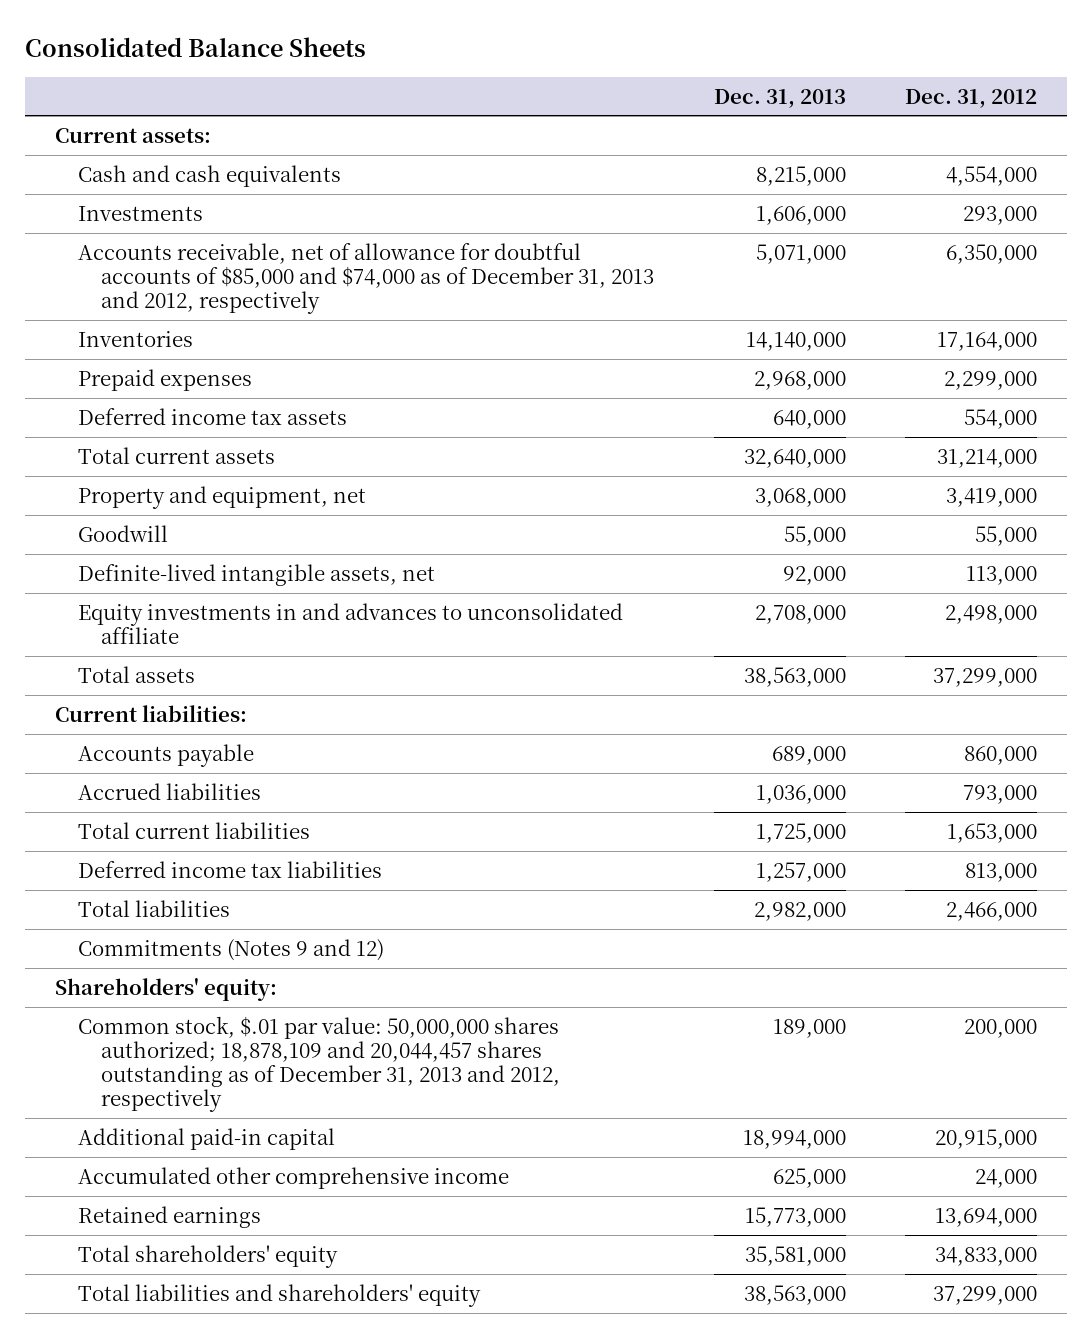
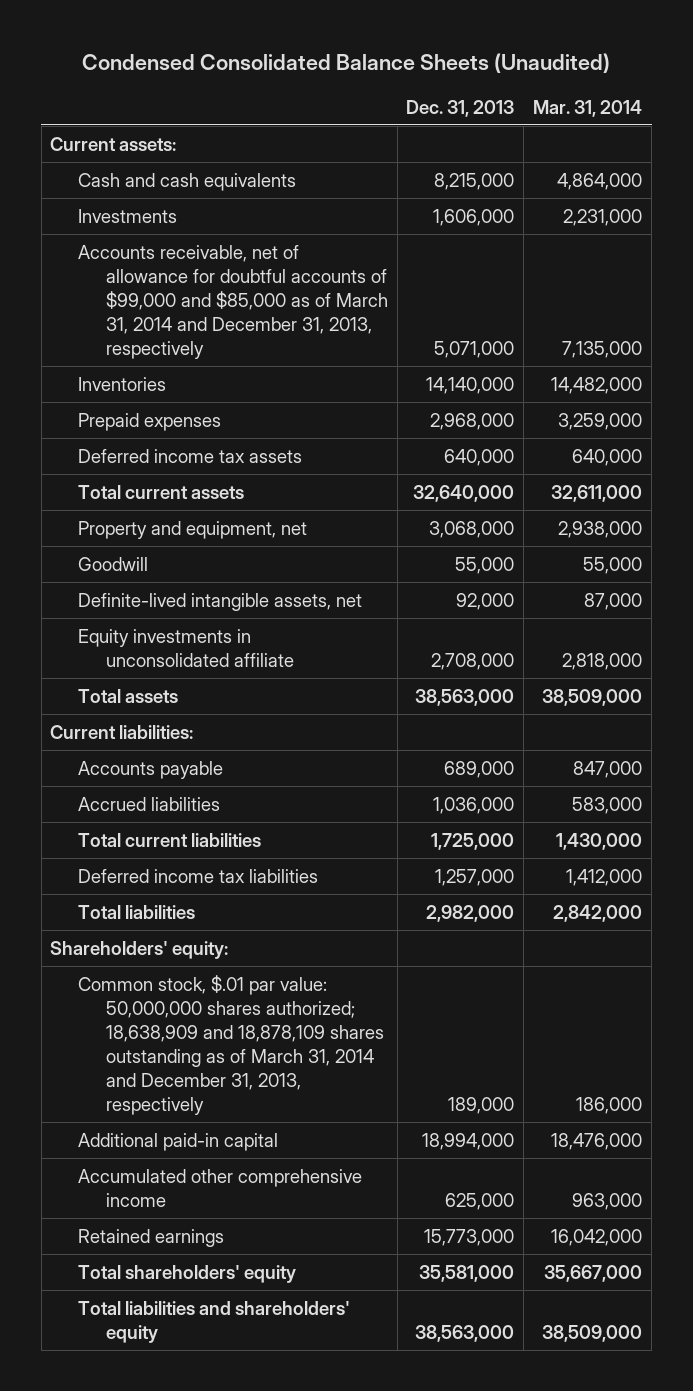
- Consolidated Balance Sheets
+ Condensed Consolidated Balance Sheets (Unaudited)
- | Dec. 31, 2013 | Dec. 31, 2012
+ | Dec. 31, 2013 | Mar. 31, 2014
- Accounts receivable, net of allowance for doubtful accounts of $85,000 and $74,000 as of December 31, 2013 and 2012, respectively | 5,071,000 | 6,350,000
+ Accounts receivable, net of allowance for doubtful accounts of $99,000 and $85,000 as of March 31, 2014 and December 31, 2013, respectively | 5,071,000 | 7,135,000
- Equity investments in and advances to unconsolidated affiliate | 2,708,000 | 2,498,000
+ Equity investments in unconsolidated affiliate | 2,708,000 | 2,818,000
- Commitments (Notes 9 and 12)
- Common stock, $.01 par value: 50,000,000 shares authorized; 18,878,109 and 20,044,457 shares outstanding as of December 31, 2013 and 2012, respectively | 189,000 | 200,000
+ Common stock, $.01 par value: 50,000,000 shares authorized; 18,638,909 and 18,878,109 shares outstanding as of March 31, 2014 and December 31, 2013, respectively | 189,000 | 186,000

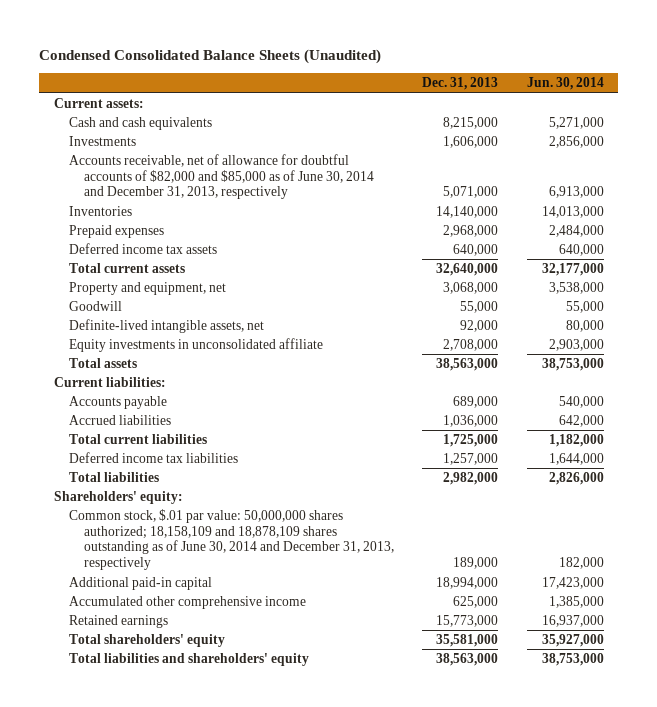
- | Dec. 31, 2013 | Mar. 31, 2014
+ | Dec. 31, 2013 | Jun. 30, 2014
- Accounts receivable, net of allowance for doubtful accounts of $99,000 and $85,000 as of March 31, 2014 and December 31, 2013, respectively | 5,071,000 | 7,135,000
+ Accounts receivable, net of allowance for doubtful accounts of $82,000 and $85,000 as of June 30, 2014 and December 31, 2013, respectively | 5,071,000 | 6,913,000
- Common stock, $.01 par value: 50,000,000 shares authorized; 18,638,909 and 18,878,109 shares outstanding as of March 31, 2014 and December 31, 2013, respectively | 189,000 | 186,000
+ Common stock, $.01 par value: 50,000,000 shares authorized; 18,158,109 and 18,878,109 shares outstanding as of June 30, 2014 and December 31, 2013, respectively | 189,000 | 182,000

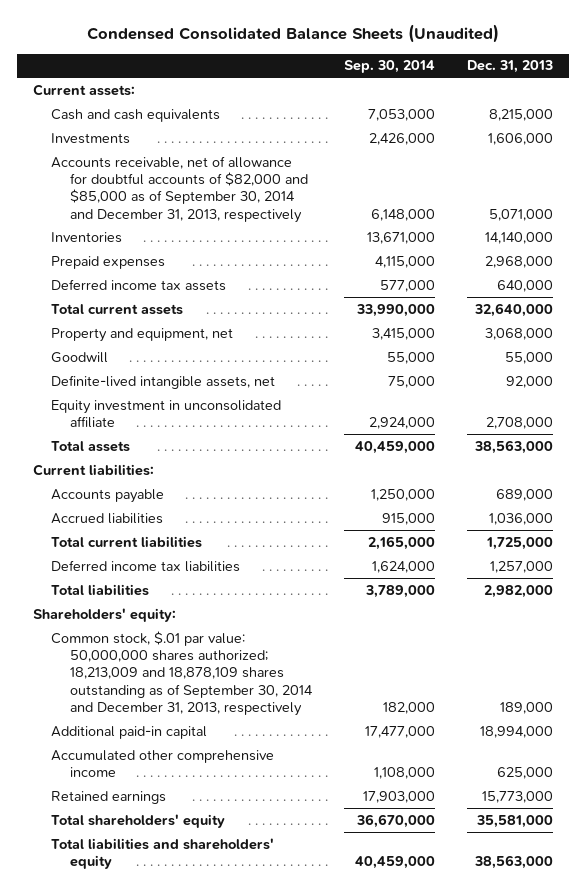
- | Dec. 31, 2013 | Jun. 30, 2014
+ | Sep. 30, 2014 | Dec. 31, 2013
- Accounts receivable, net of allowance for doubtful accounts of $82,000 and $85,000 as of June 30, 2014 and December 31, 2013, respectively | 5,071,000 | 6,913,000
+ Accounts receivable, net of allowance for doubtful accounts of $82,000 and $85,000 as of September 30, 2014 and December 31, 2013, respectively | 6,148,000 | 5,071,000
- Equity investments in unconsolidated affiliate | 2,708,000 | 2,903,000
+ Equity investment in unconsolidated affiliate | 2,924,000 | 2,708,000
- Common stock, $.01 par value: 50,000,000 shares authorized; 18,158,109 and 18,878,109 shares outstanding as of June 30, 2014 and December 31, 2013, respectively | 189,000 | 182,000
+ Common stock, $.01 par value: 50,000,000 shares authorized; 18,213,009 and 18,878,109 shares outstanding as of September 30, 2014 and December 31, 2013, respectively | 182,000 | 189,000

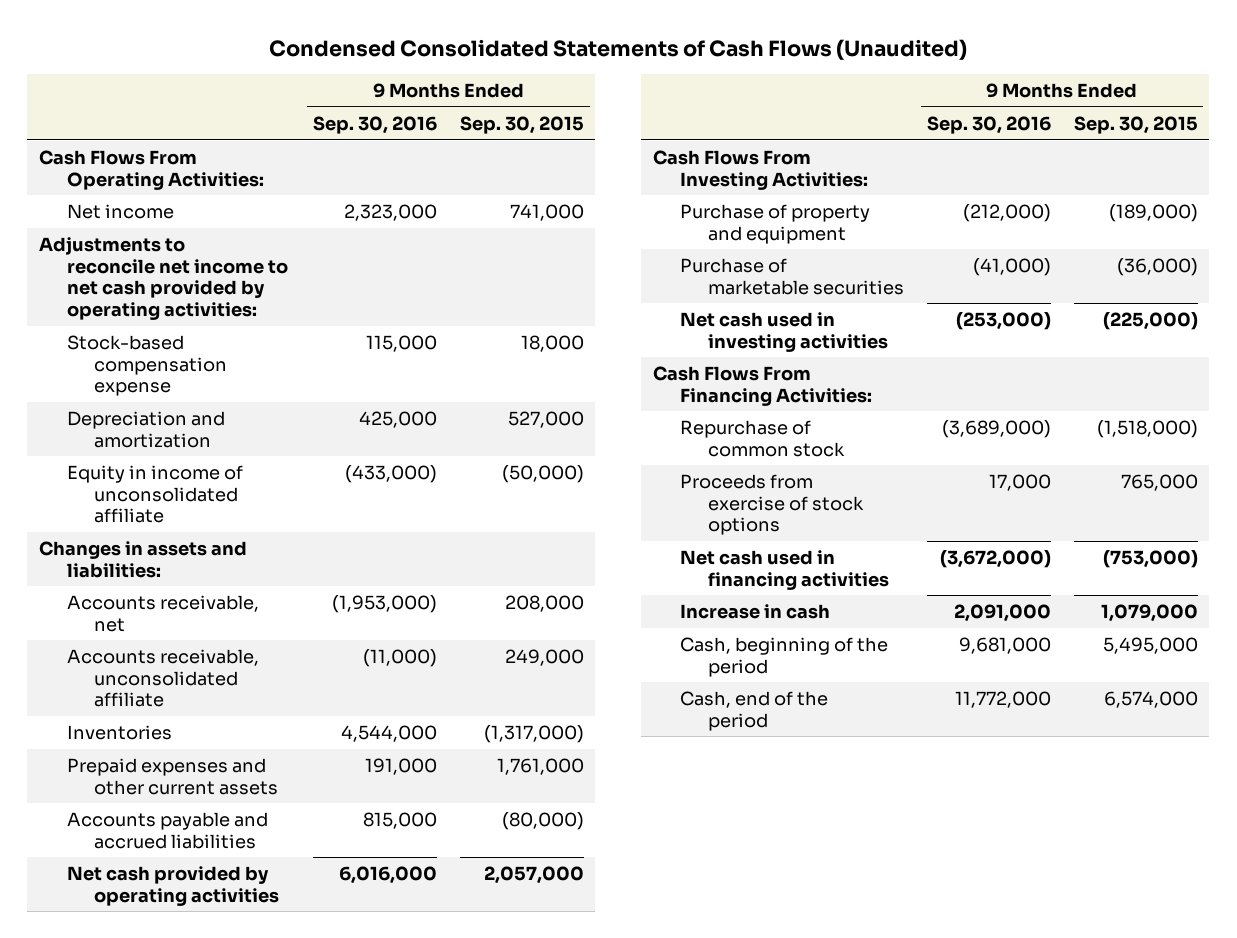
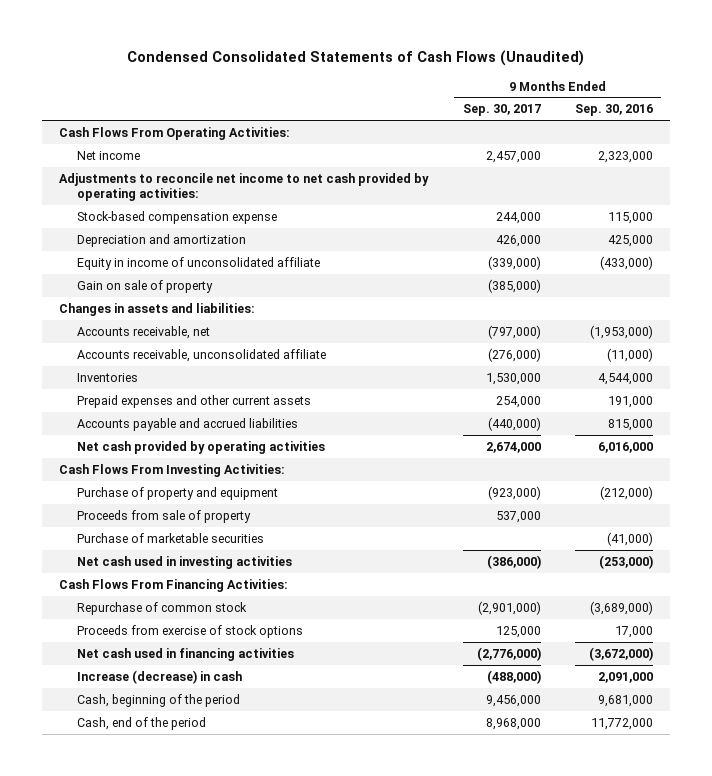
- | 9 Months Ended Sep. 30, 2016 | 9 Months Ended Sep. 30, 2015
+ | 9 Months Ended Sep. 30, 2017 | 9 Months Ended Sep. 30, 2016
+ Gain on sale of property | (385,000) |
+ Proceeds from sale of property | 537,000 |
- Increase in cash | 2,091,000 | 1,079,000
+ Increase (decrease) in cash | (488,000) | 2,091,000

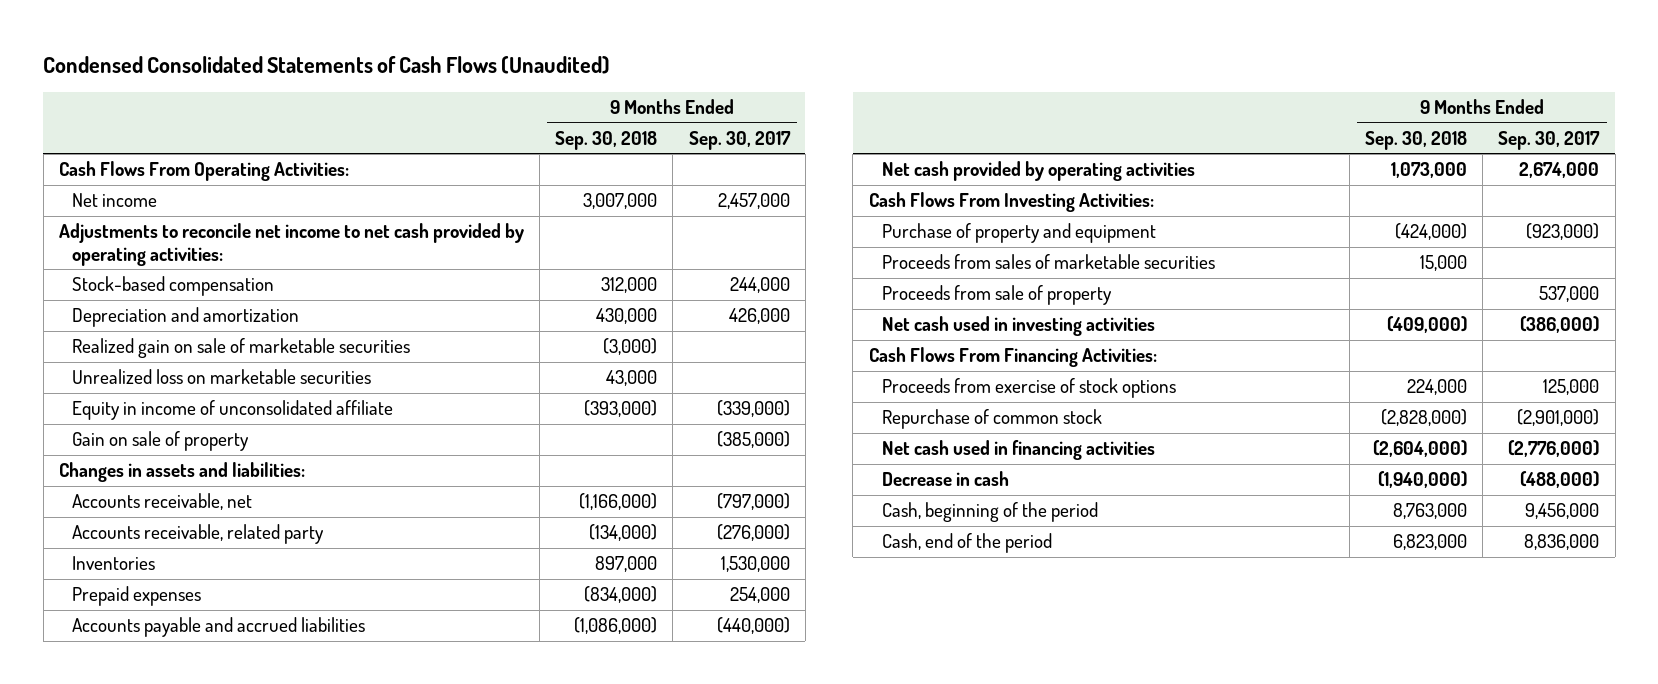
- | 9 Months Ended Sep. 30, 2017 | 9 Months Ended Sep. 30, 2016
+ | 9 Months Ended Sep. 30, 2018 | 9 Months Ended Sep. 30, 2017
- Stock-based compensation expense | 244,000 | 115,000
+ Stock-based compensation | 312,000 | 244,000
+ Realized gain on sale of marketable securities | (3,000) |
+ Unrealized loss on marketable securities | 43,000 |
- Accounts receivable, unconsolidated affiliate | (276,000) | (11,000)
+ Accounts receivable, related party | (134,000) | (276,000)
- Prepaid expenses and other current assets | 254,000 | 191,000
+ Prepaid expenses | (834,000) | 254,000
+ Proceeds from sales of marketable securities | 15,000 |
- Purchase of marketable securities | | (41,000)
moved down: Repurchase of common stock | (2,828,000) | (2,901,000)
- Increase (decrease) in cash | (488,000) | 2,091,000
+ Decrease in cash | (1,940,000) | (488,000)
- Cash, end of the period | 8,968,000 | 11,772,000
+ Cash, end of the period | 6,823,000 | 8,836,000

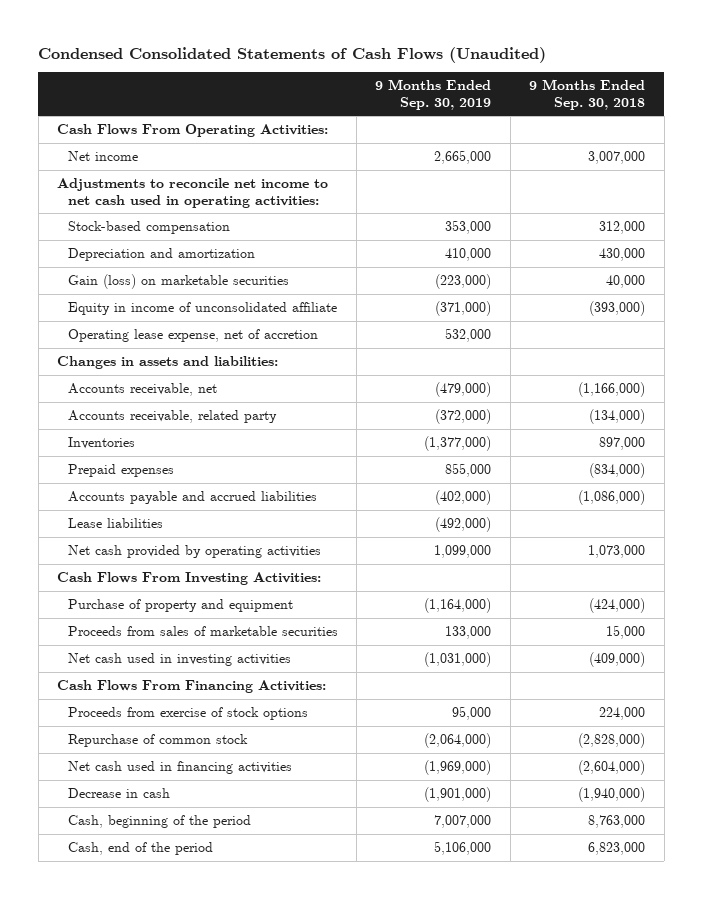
- | 9 Months Ended Sep. 30, 2018 | 9 Months Ended Sep. 30, 2017
+ | 9 Months Ended Sep. 30, 2019 | 9 Months Ended Sep. 30, 2018
- Adjustments to reconcile net income to net cash provided by operating activities:
+ Adjustments to reconcile net income to net cash used in operating activities:
- Realized gain on sale of marketable securities | (3,000) |
- Unrealized loss on marketable securities | 43,000 |
+ Gain (loss) on marketable securities | (223,000) | 40,000
- Gain on sale of property | | (385,000)
+ Operating lease expense, net of accretion | 532,000 |
+ Lease liabilities | (492,000) |
- Proceeds from sale of property | | 537,000

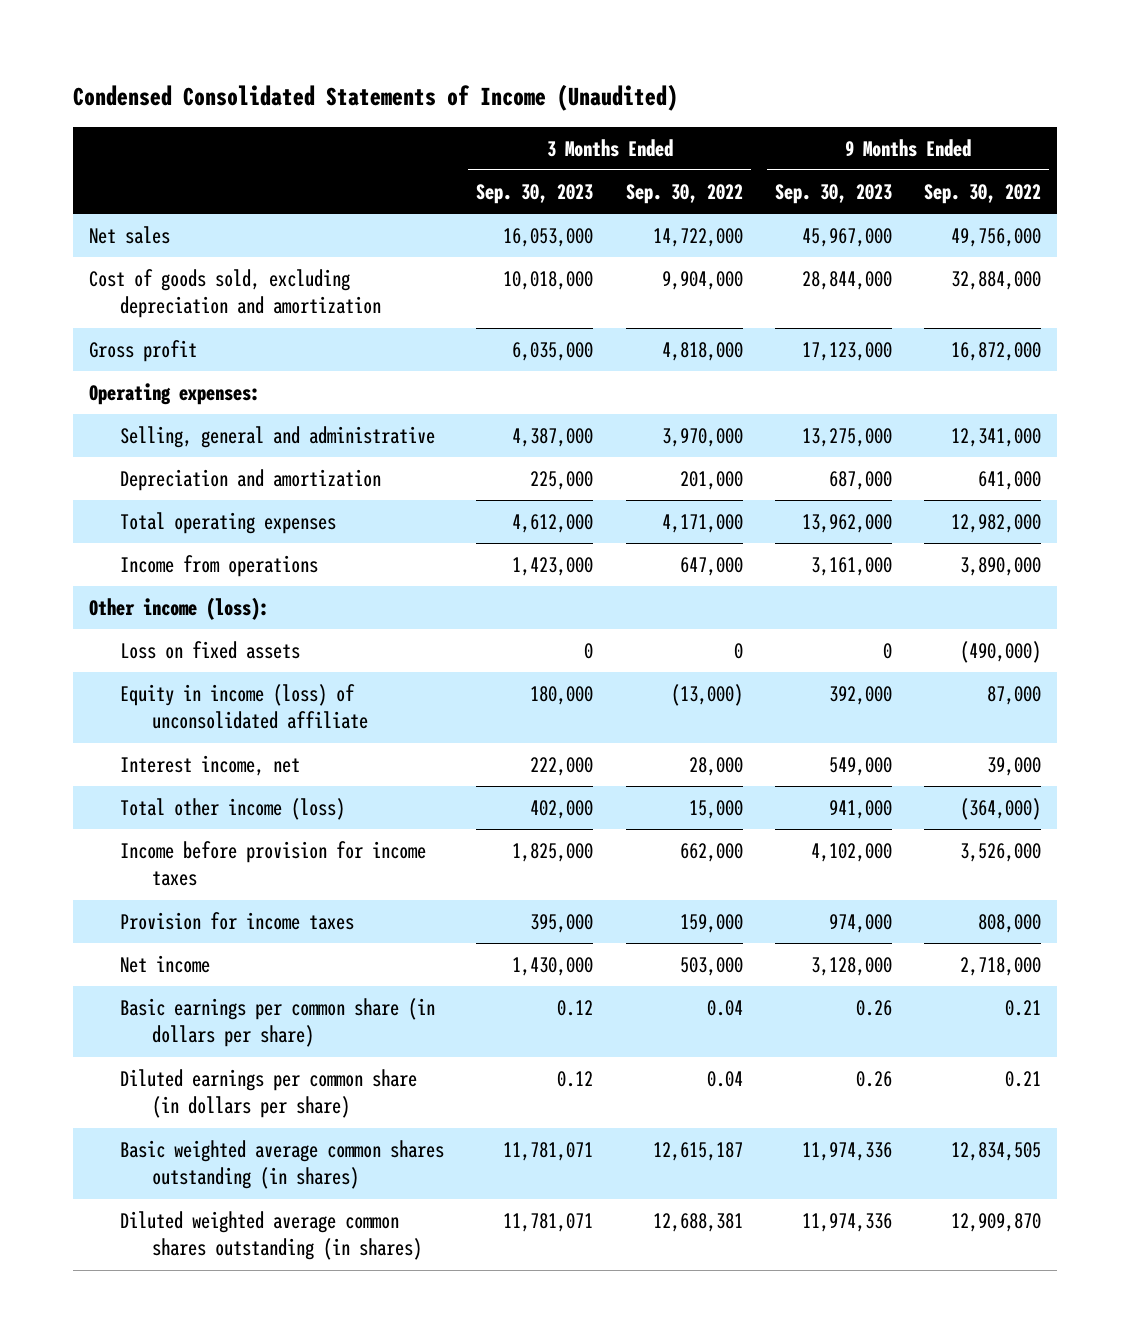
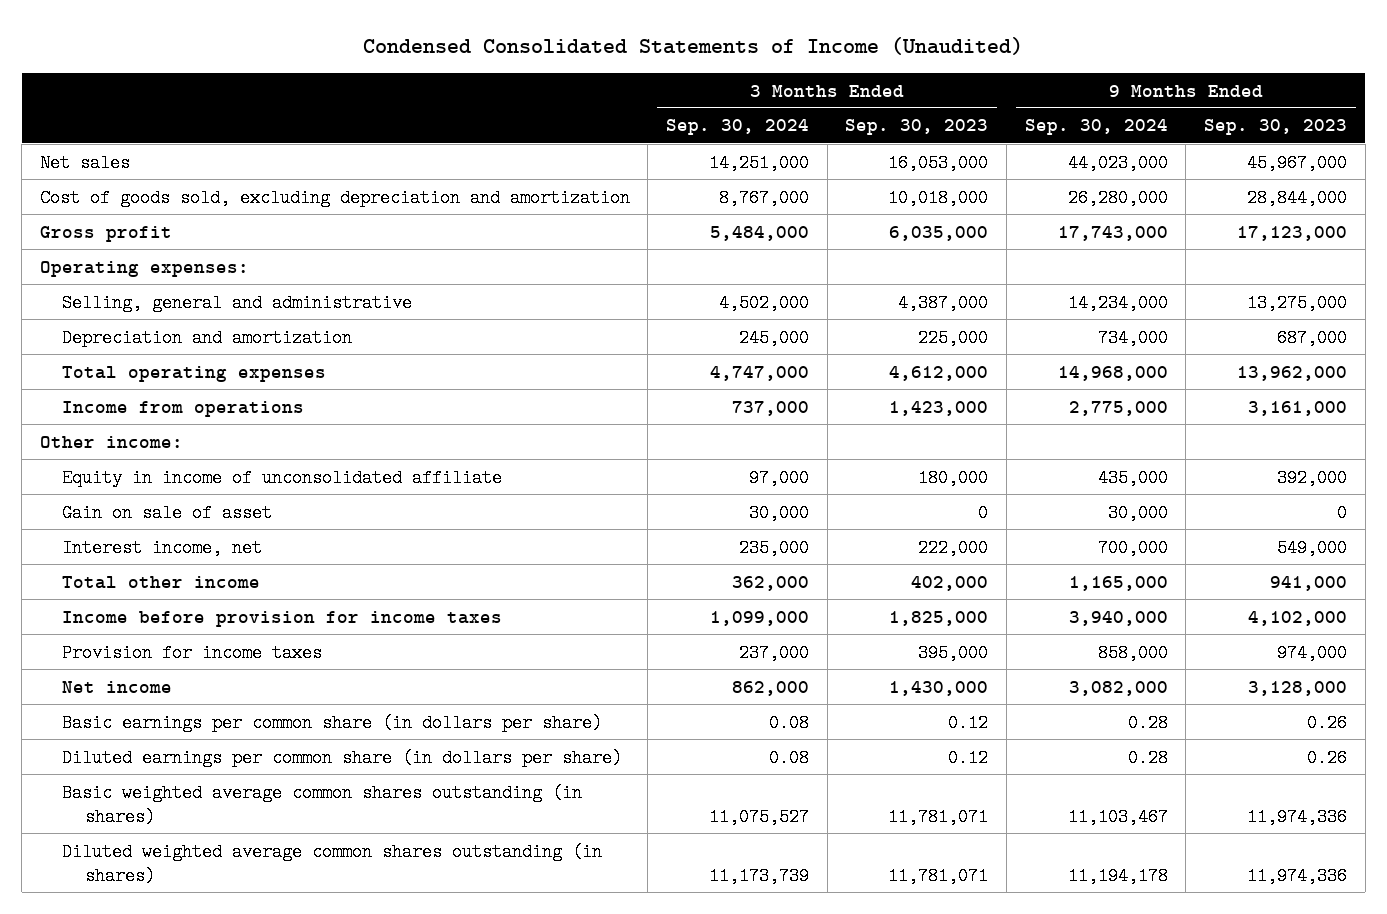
- | 3 Months Ended Sep. 30, 2023 | 3 Months Ended Sep. 30, 2022 | 9 Months Ended Sep. 30, 2023 | 9 Months Ended Sep. 30, 2022
+ | 3 Months Ended Sep. 30, 2024 | 3 Months Ended Sep. 30, 2023 | 9 Months Ended Sep. 30, 2024 | 9 Months Ended Sep. 30, 2023
- Other income (loss):
- Loss on fixed assets | 0 | 0 | 0 | (490,000)
- Equity in income (loss) of unconsolidated affiliate | 180,000 | (13,000) | 392,000 | 87,000
+ Other income:
+ Equity in income of unconsolidated affiliate | 97,000 | 180,000 | 435,000 | 392,000
+ Gain on sale of asset | 30,000 | 0 | 30,000 | 0
- Total other income (loss) | 402,000 | 15,000 | 941,000 | (364,000)
+ Total other income | 362,000 | 402,000 | 1,165,000 | 941,000

